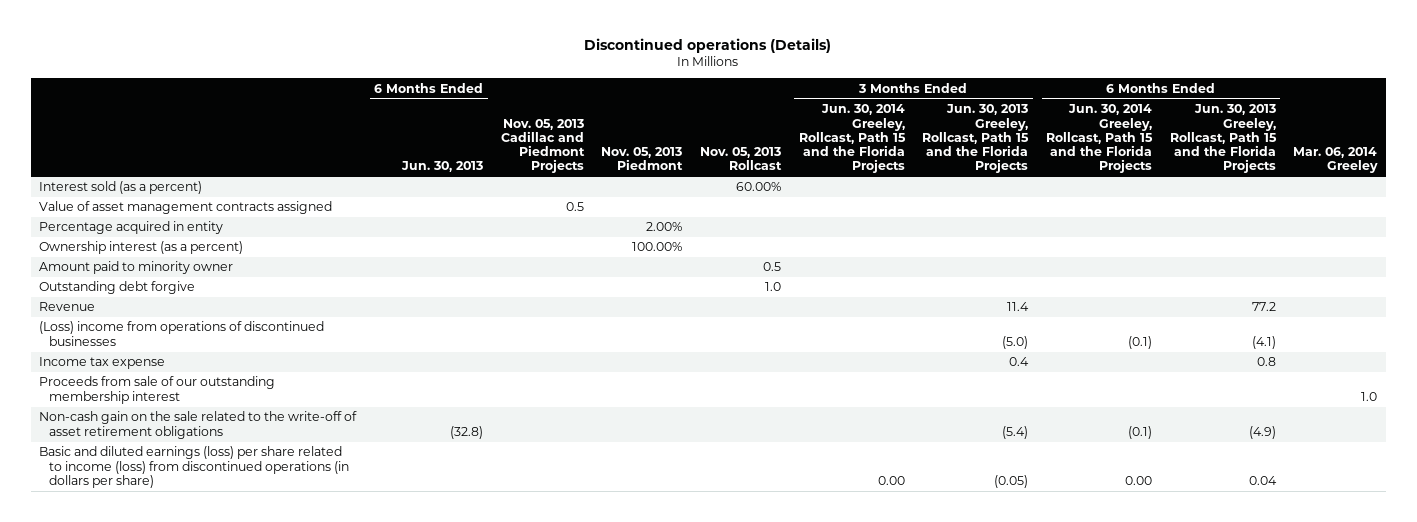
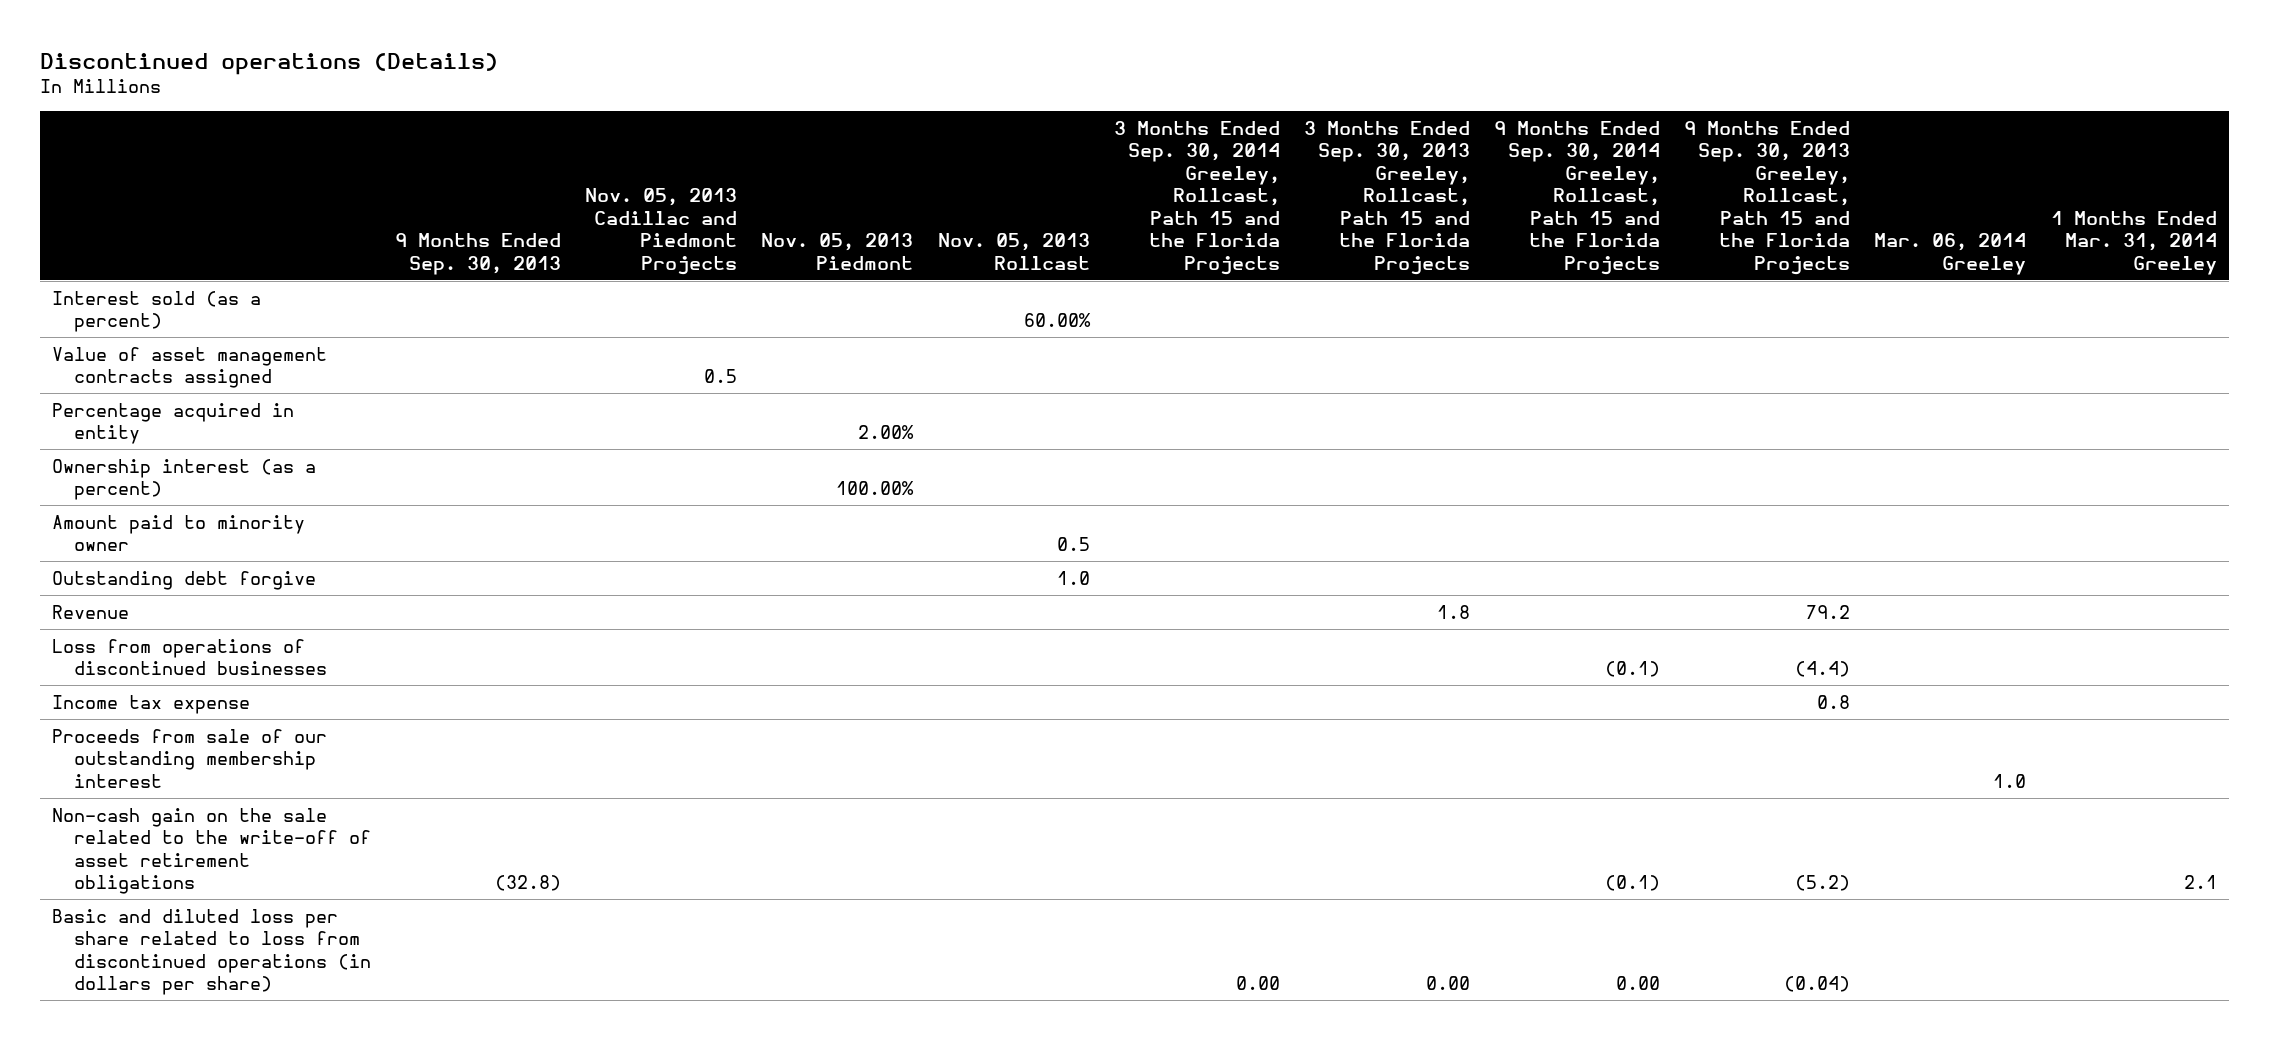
- | 6 Months Ended Jun. 30, 2013 | Nov. 05, 2013 Cadillac and Piedmont Projects | Nov. 05, 2013 Piedmont | Nov. 05, 2013 Rollcast | 3 Months Ended Jun. 30, 2014 Greeley, Rollcast, Path 15 and the Florida Projects | 3 Months Ended Jun. 30, 2013 Greeley, Rollcast, Path 15 and the Florida Projects | 6 Months Ended Jun. 30, 2014 Greeley, Rollcast, Path 15 and the Florida Projects | 6 Months Ended Jun. 30, 2013 Greeley, Rollcast, Path 15 and the Florida Projects | Mar. 06, 2014 Greeley
+ | 9 Months Ended Sep. 30, 2013 | Nov. 05, 2013 Cadillac and Piedmont Projects | Nov. 05, 2013 Piedmont | Nov. 05, 2013 Rollcast | 3 Months Ended Sep. 30, 2014 Greeley, Rollcast, Path 15 and the Florida Projects | 3 Months Ended Sep. 30, 2013 Greeley, Rollcast, Path 15 and the Florida Projects | 9 Months Ended Sep. 30, 2014 Greeley, Rollcast, Path 15 and the Florida Projects | 9 Months Ended Sep. 30, 2013 Greeley, Rollcast, Path 15 and the Florida Projects | Mar. 06, 2014 Greeley | 1 Months Ended Mar. 31, 2014 Greeley
- (Loss) income from operations of discontinued businesses | | | | | | (5.0) | (0.1) | (4.1) |
+ Loss from operations of discontinued businesses | | | | | | | (0.1) | (4.4) | |
- Basic and diluted earnings (loss) per share related to income (loss) from discontinued operations (in dollars per share) | | | | | 0.00 | (0.05) | 0.00 | 0.04 |
+ Basic and diluted loss per share related to loss from discontinued operations (in dollars per share) | | | | | 0.00 | 0.00 | 0.00 | (0.04) | |

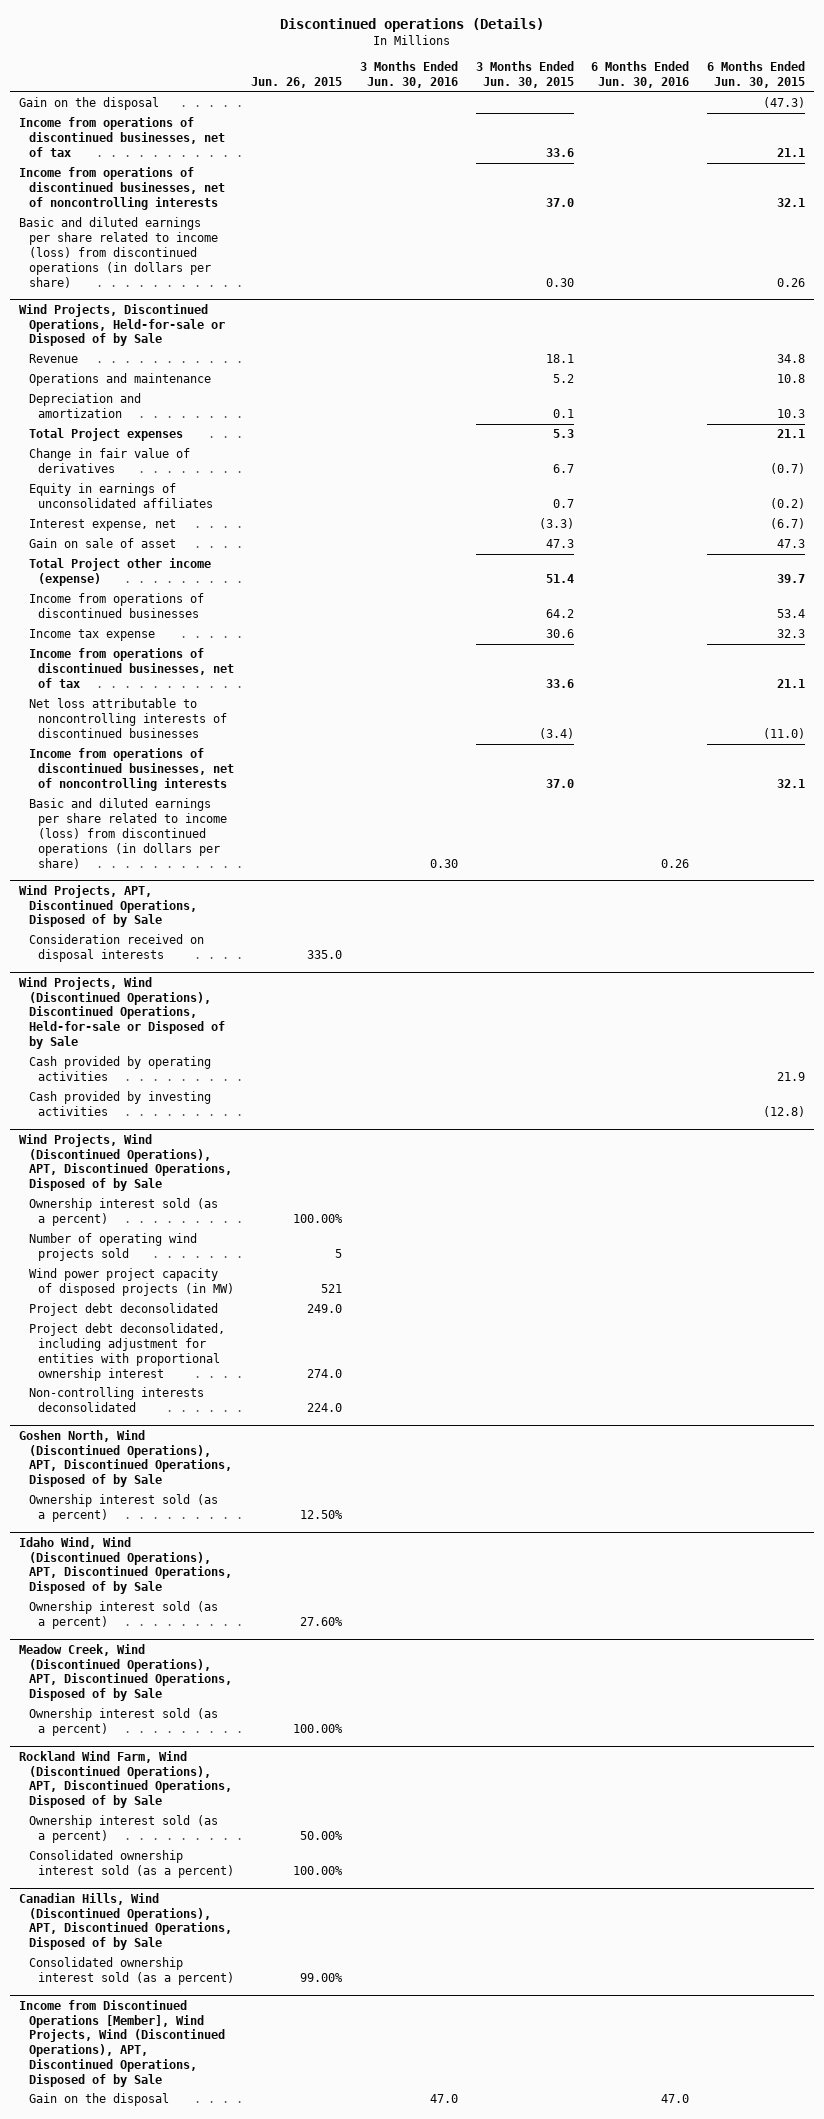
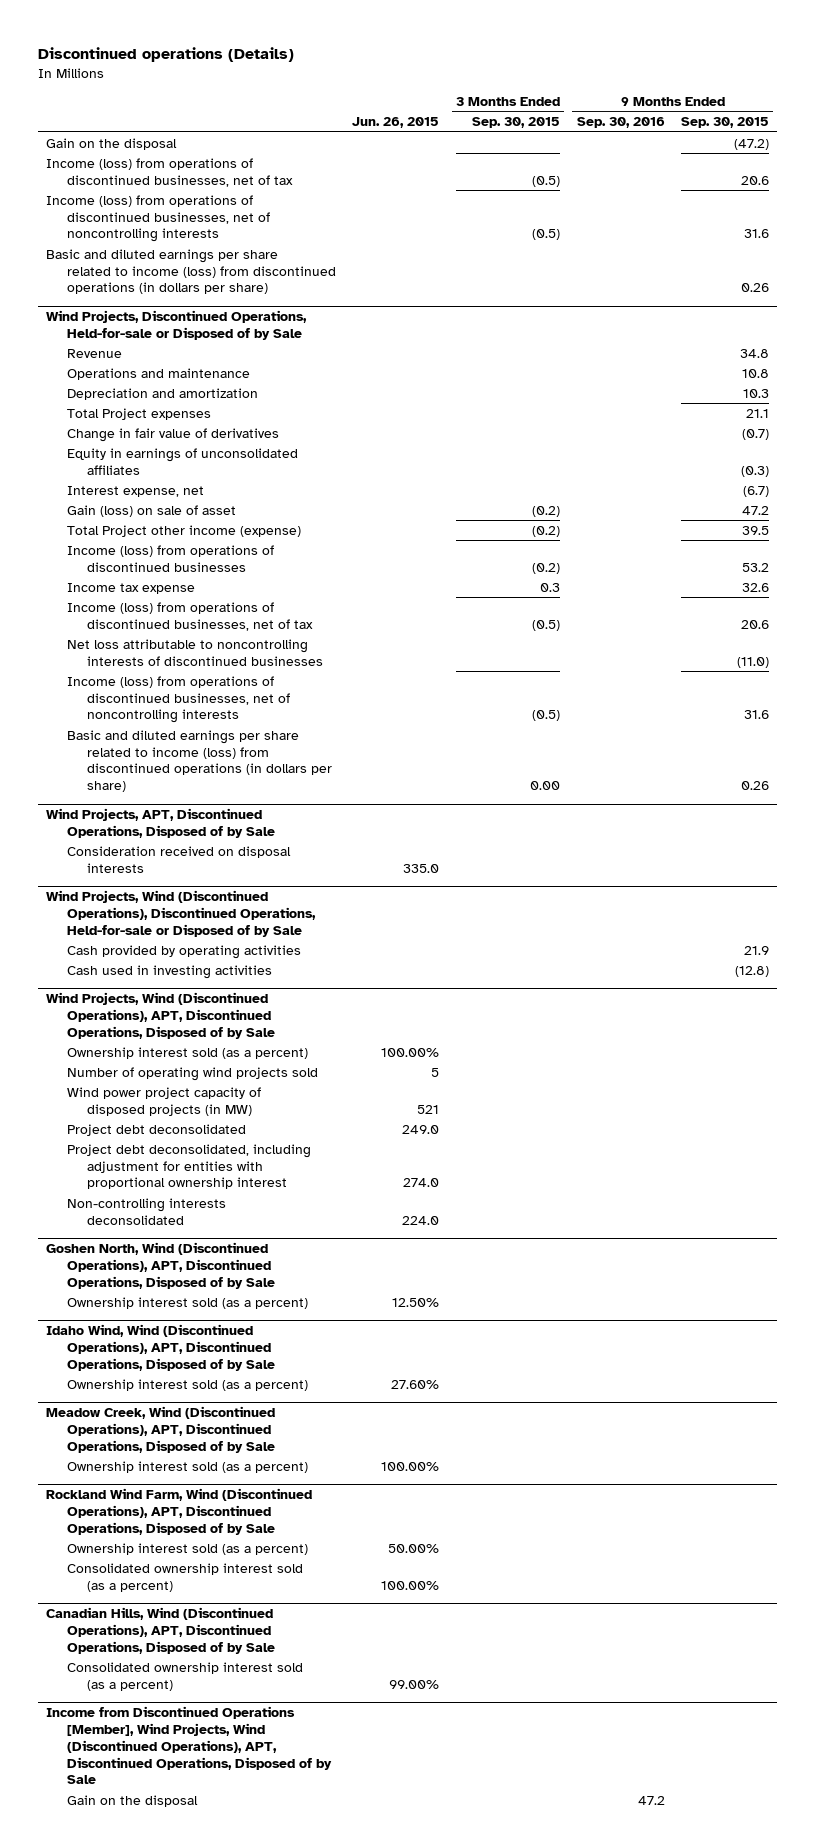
- | Jun. 26, 2015 | 3 Months Ended Jun. 30, 2016 | 3 Months Ended Jun. 30, 2015 | 6 Months Ended Jun. 30, 2016 | 6 Months Ended Jun. 30, 2015
+ | Jun. 26, 2015 | 3 Months Ended Sep. 30, 2015 | 9 Months Ended Sep. 30, 2016 | 9 Months Ended Sep. 30, 2015
- Income from operations of discontinued businesses, net of tax | | | 33.6 | | 21.1
- Income from operations of discontinued businesses, net of noncontrolling interests | | | 37.0 | | 32.1
+ Income (loss) from operations of discontinued businesses, net of tax | | (0.5) | | 20.6
+ Income (loss) from operations of discontinued businesses, net of noncontrolling interests | | (0.5) | | 31.6
@ Wind Projects, Discontinued Operations, Held-for-sale or Disposed of by Sale
- Gain on sale of asset | | | 47.3 | | 47.3
+ Gain (loss) on sale of asset | | (0.2) | | 47.2
- Income from operations of discontinued businesses | | | 64.2 | | 53.4
+ Income (loss) from operations of discontinued businesses | | (0.2) | | 53.2
- Income from operations of discontinued businesses, net of tax | | | 33.6 | | 21.1
+ Income (loss) from operations of discontinued businesses, net of tax | | (0.5) | | 20.6
- Income from operations of discontinued businesses, net of noncontrolling interests | | | 37.0 | | 32.1
+ Income (loss) from operations of discontinued businesses, net of noncontrolling interests | | (0.5) | | 31.6
@ Wind Projects, Wind (Discontinued Operations), Discontinued Operations, Held-for-sale or Disposed of by Sale
- Cash provided by investing activities | | | | | (12.8)
+ Cash used in investing activities | | | | (12.8)

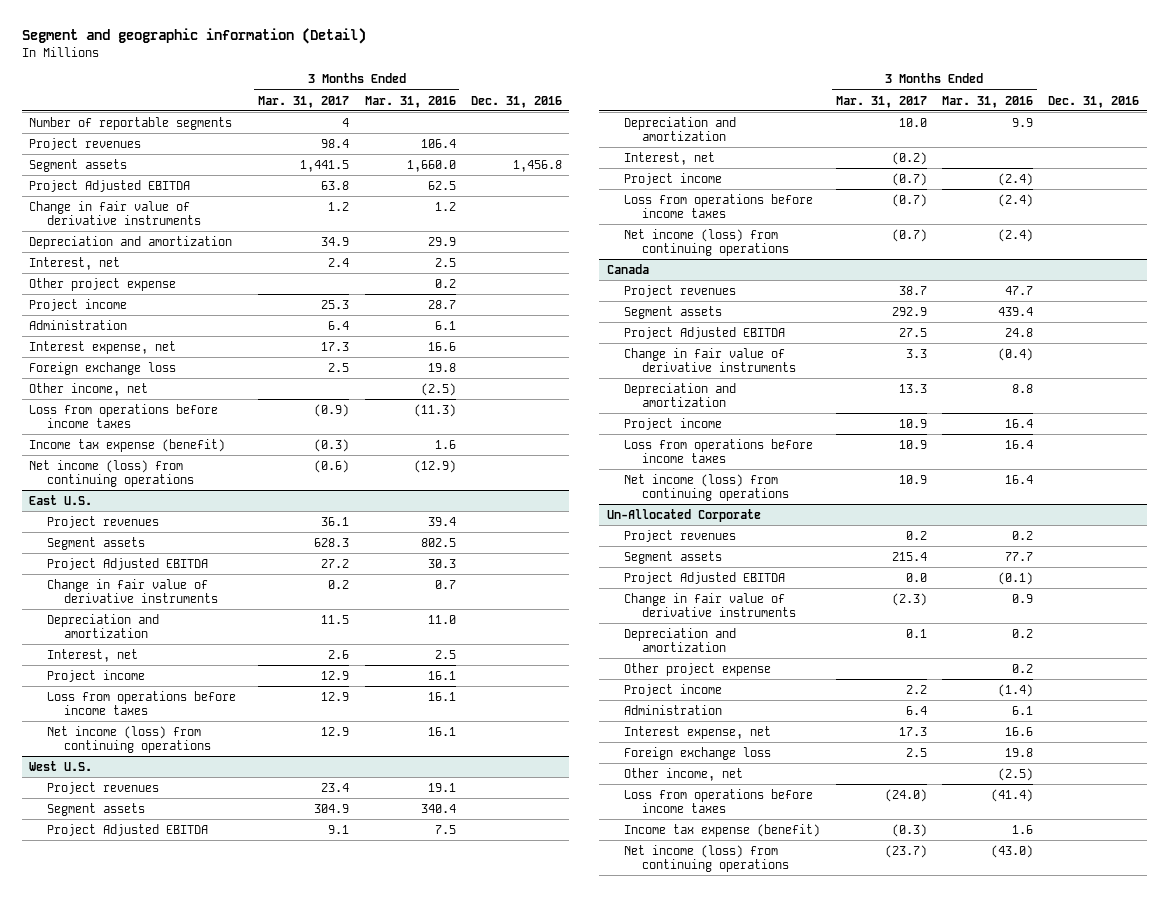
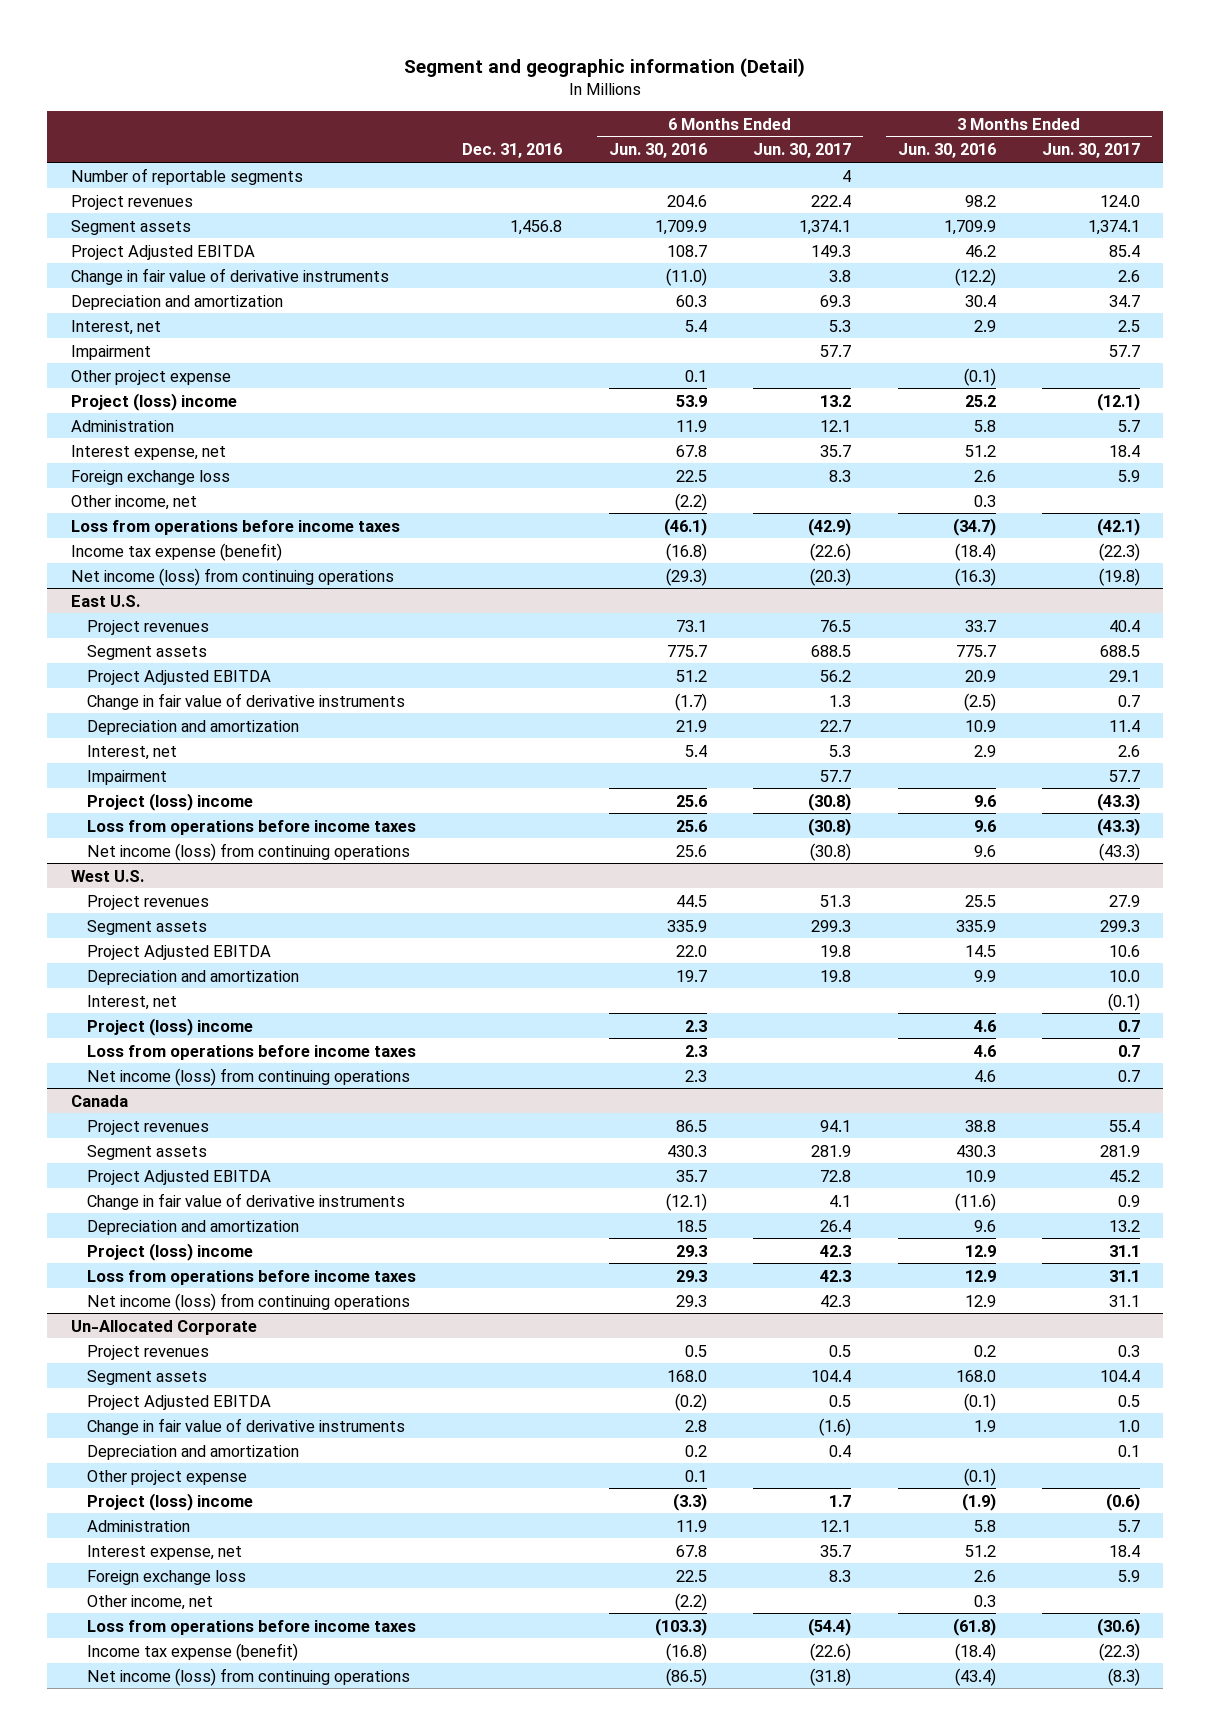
- | 3 Months Ended Mar. 31, 2017 | 3 Months Ended Mar. 31, 2016 | Dec. 31, 2016
+ | Dec. 31, 2016 | 6 Months Ended Jun. 30, 2016 | 6 Months Ended Jun. 30, 2017 | 3 Months Ended Jun. 30, 2016 | 3 Months Ended Jun. 30, 2017
+ Impairment | | | 57.7 | | 57.7
- Project income | 25.3 | 28.7 |
+ Project (loss) income | | 53.9 | 13.2 | 25.2 | (12.1)
@ East U.S.
- Project income | 12.9 | 16.1 |
+ Impairment | | | 57.7 | | 57.7
+ Project (loss) income | | 25.6 | (30.8) | 9.6 | (43.3)
@ West U.S.
- Project income | (0.7) | (2.4) |
+ Project (loss) income | | 2.3 | | 4.6 | 0.7
@ Canada
- Project income | 10.9 | 16.4 |
+ Project (loss) income | | 29.3 | 42.3 | 12.9 | 31.1
@ Un-Allocated Corporate
- Project income | 2.2 | (1.4) |
+ Project (loss) income | | (3.3) | 1.7 | (1.9) | (0.6)

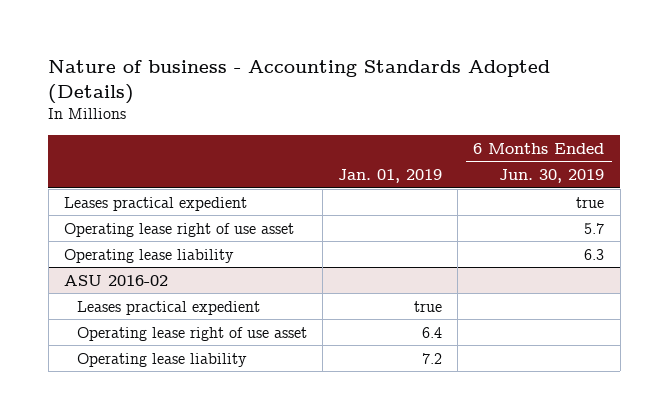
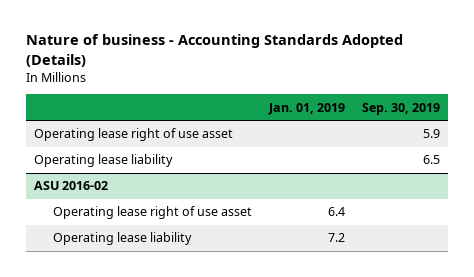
- | Jan. 01, 2019 | 6 Months Ended Jun. 30, 2019
+ | Jan. 01, 2019 | Sep. 30, 2019
- Leases practical expedient | | true
@ ASU 2016-02
- Leases practical expedient | true |

